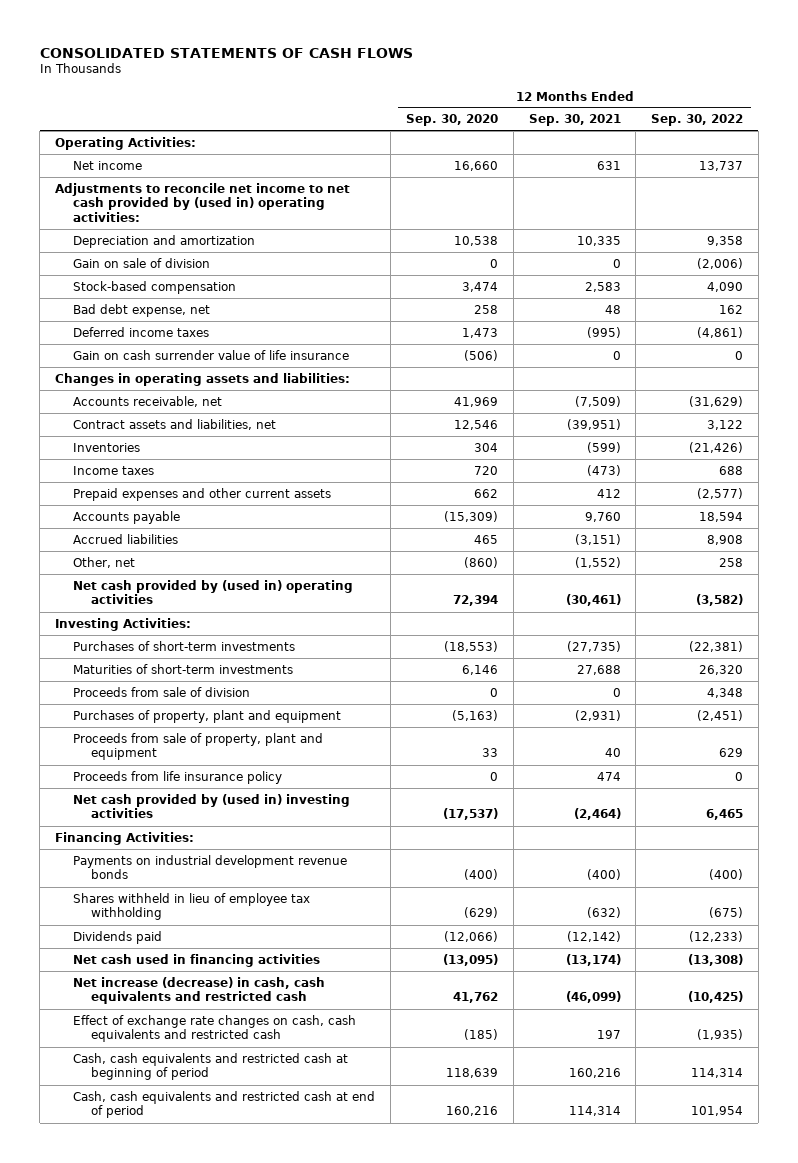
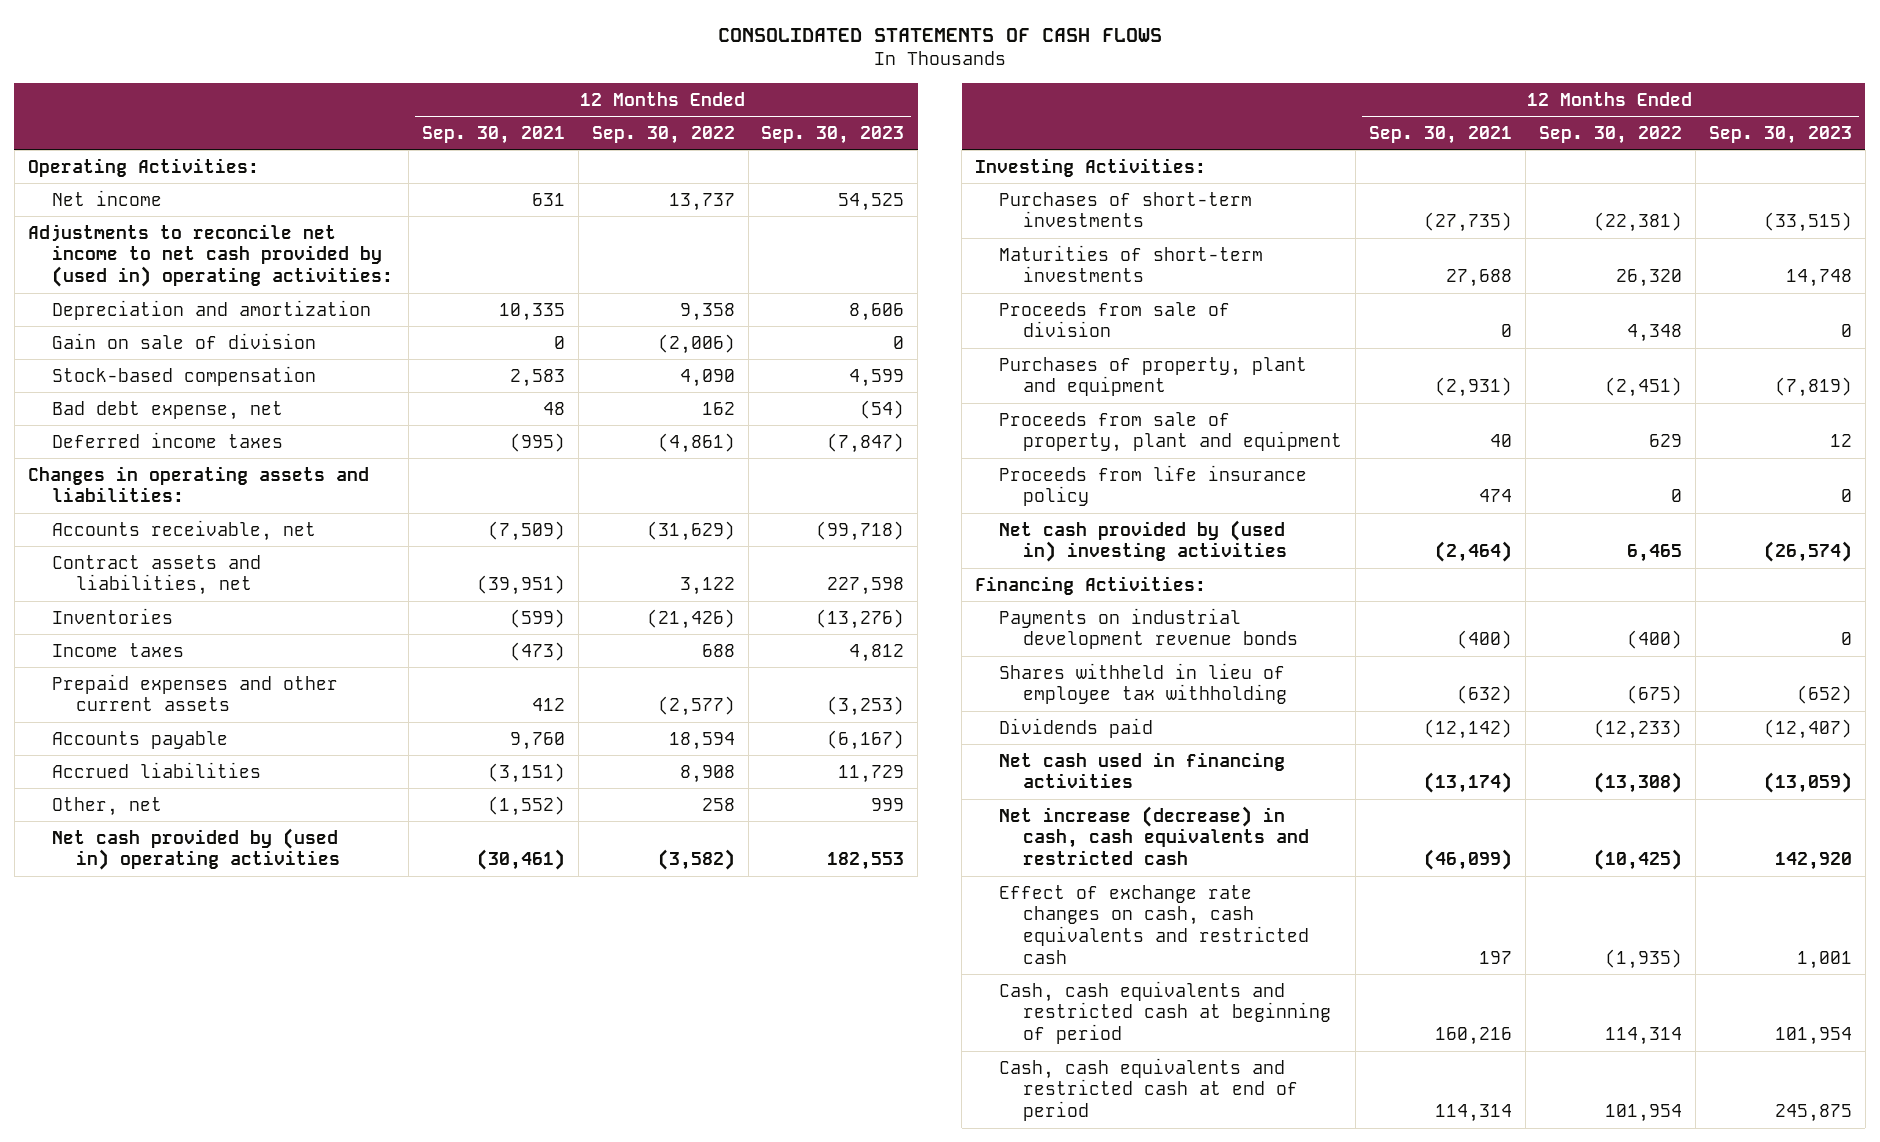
- | 12 Months Ended Sep. 30, 2020 | 12 Months Ended Sep. 30, 2021 | 12 Months Ended Sep. 30, 2022
+ | 12 Months Ended Sep. 30, 2021 | 12 Months Ended Sep. 30, 2022 | 12 Months Ended Sep. 30, 2023
- Gain on cash surrender value of life insurance | (506) | 0 | 0

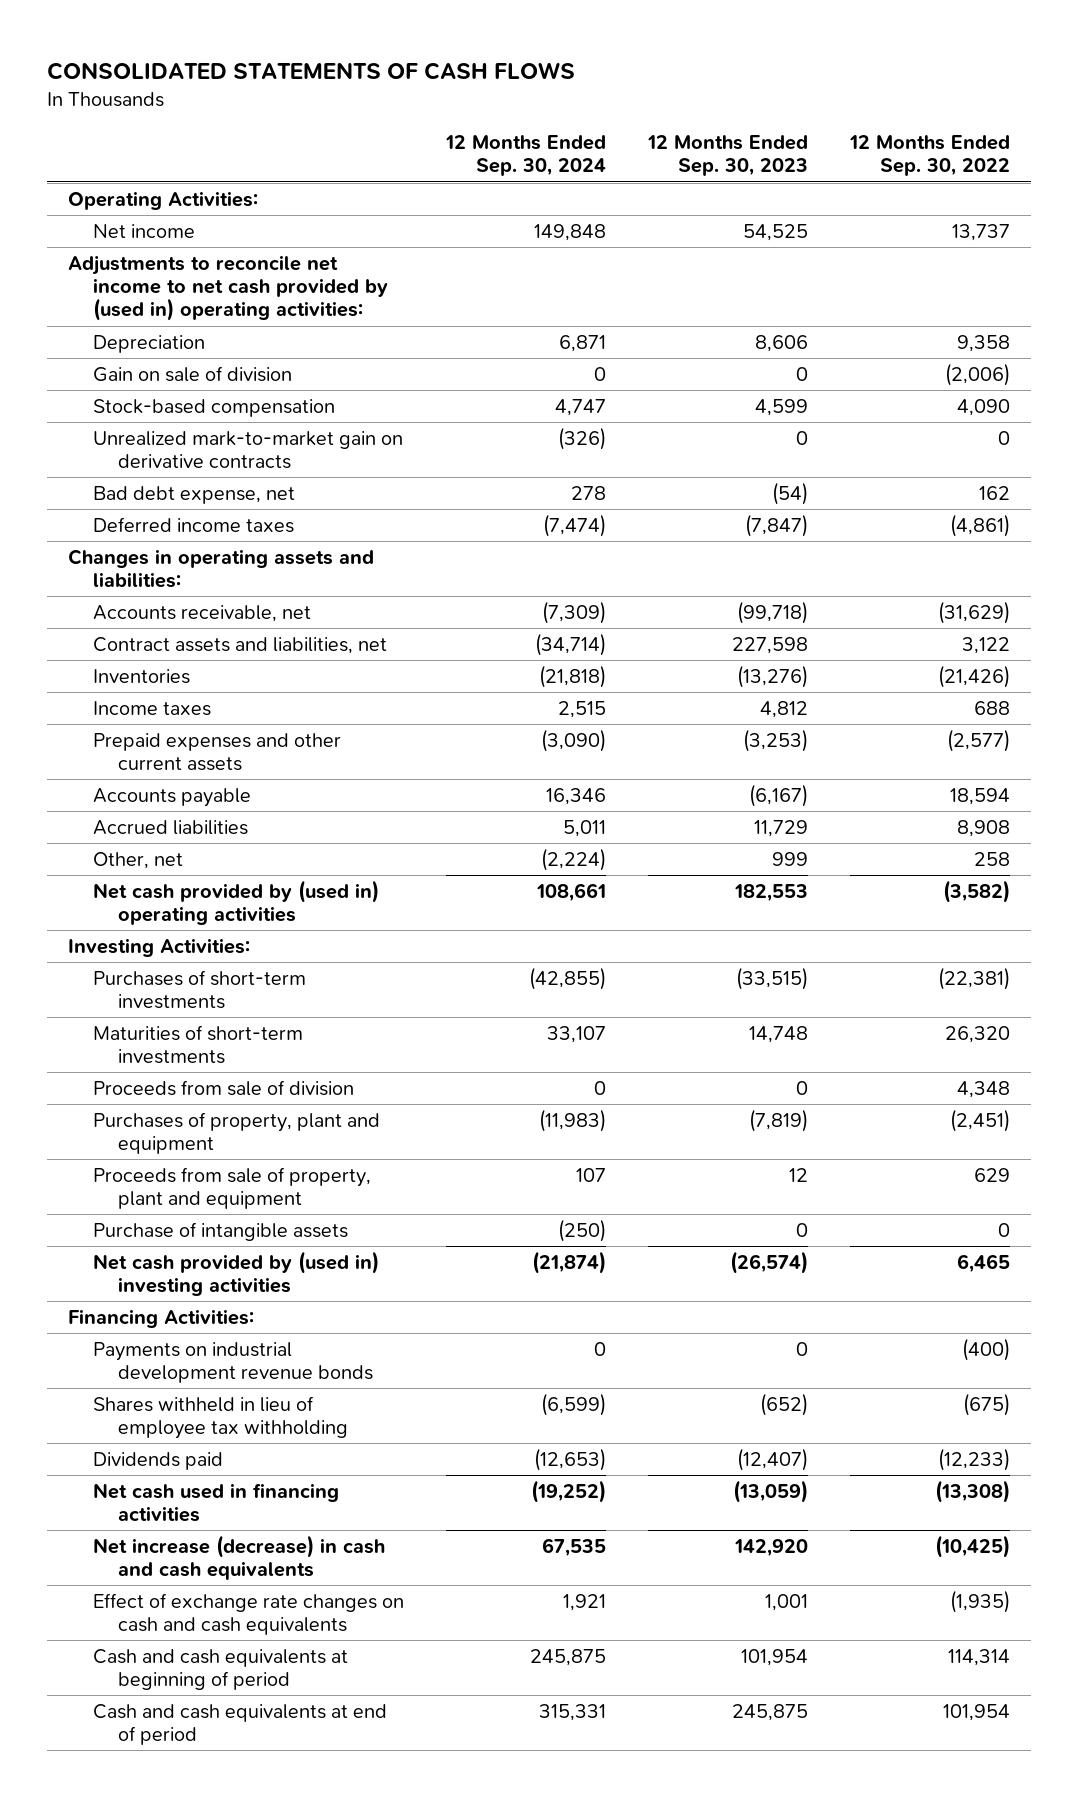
- | 12 Months Ended Sep. 30, 2021 | 12 Months Ended Sep. 30, 2022 | 12 Months Ended Sep. 30, 2023
+ | 12 Months Ended Sep. 30, 2024 | 12 Months Ended Sep. 30, 2023 | 12 Months Ended Sep. 30, 2022
- Depreciation and amortization | 10,335 | 9,358 | 8,606
+ Depreciation | 6,871 | 8,606 | 9,358
+ Unrealized mark-to-market gain on derivative contracts | (326) | 0 | 0
- Proceeds from life insurance policy | 474 | 0 | 0
+ Purchase of intangible assets | (250) | 0 | 0
- Net increase (decrease) in cash, cash equivalents and restricted cash | (46,099) | (10,425) | 142,920
- Effect of exchange rate changes on cash, cash equivalents and restricted cash | 197 | (1,935) | 1,001
- Cash, cash equivalents and restricted cash at beginning of period | 160,216 | 114,314 | 101,954
- Cash, cash equivalents and restricted cash at end of period | 114,314 | 101,954 | 245,875
+ Net increase (decrease) in cash and cash equivalents | 67,535 | 142,920 | (10,425)
+ Effect of exchange rate changes on cash and cash equivalents | 1,921 | 1,001 | (1,935)
+ Cash and cash equivalents at beginning of period | 245,875 | 101,954 | 114,314
+ Cash and cash equivalents at end of period | 315,331 | 245,875 | 101,954

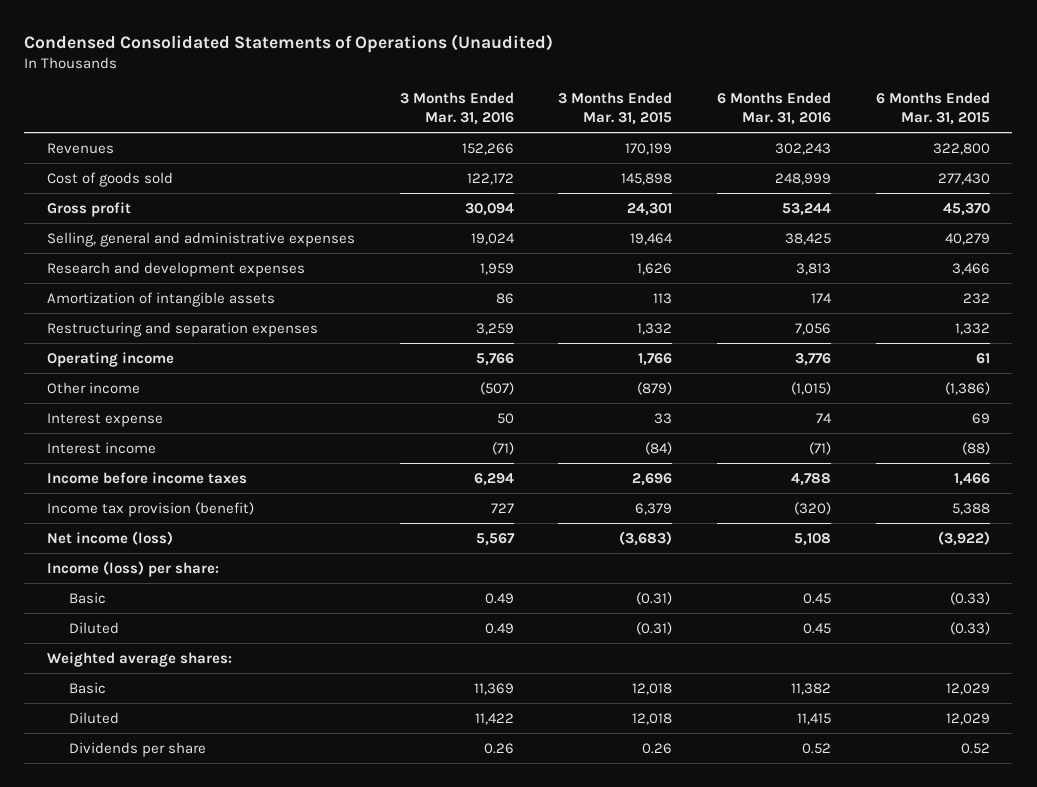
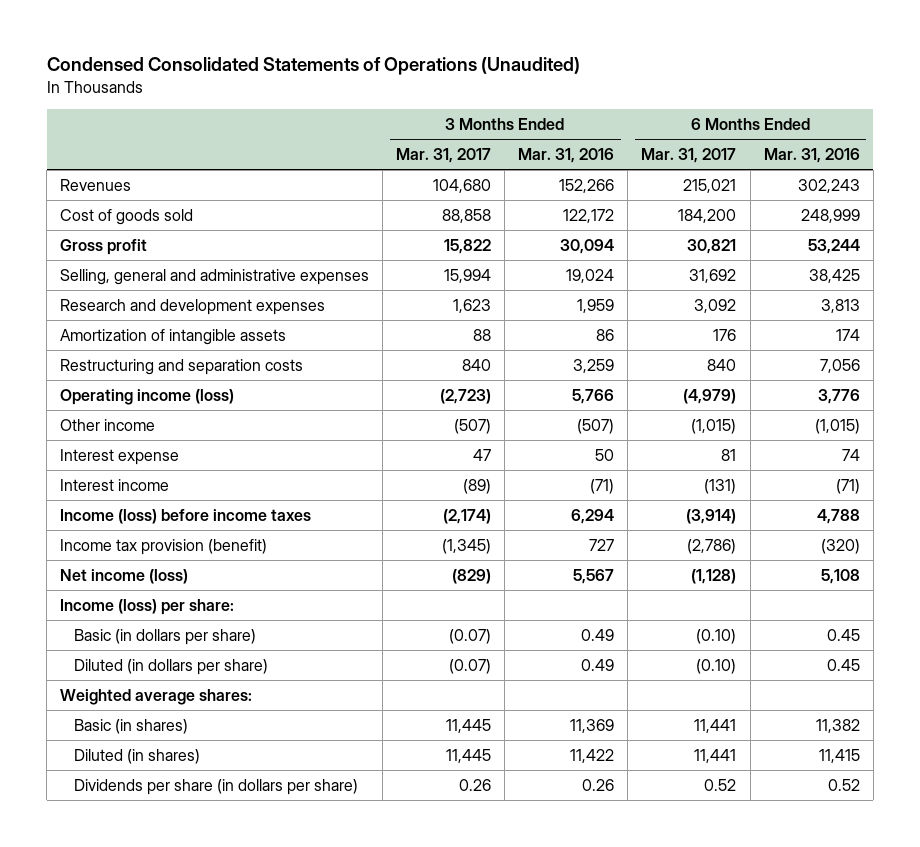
- | 3 Months Ended Mar. 31, 2016 | 3 Months Ended Mar. 31, 2015 | 6 Months Ended Mar. 31, 2016 | 6 Months Ended Mar. 31, 2015
+ | 3 Months Ended Mar. 31, 2017 | 3 Months Ended Mar. 31, 2016 | 6 Months Ended Mar. 31, 2017 | 6 Months Ended Mar. 31, 2016
- Restructuring and separation expenses | 3,259 | 1,332 | 7,056 | 1,332
- Operating income | 5,766 | 1,766 | 3,776 | 61
+ Restructuring and separation costs | 840 | 3,259 | 840 | 7,056
+ Operating income (loss) | (2,723) | 5,766 | (4,979) | 3,776
- Income before income taxes | 6,294 | 2,696 | 4,788 | 1,466
+ Income (loss) before income taxes | (2,174) | 6,294 | (3,914) | 4,788
- Basic | 0.49 | (0.31) | 0.45 | (0.33)
- Diluted | 0.49 | (0.31) | 0.45 | (0.33)
+ Basic (in dollars per share) | (0.07) | 0.49 | (0.10) | 0.45
+ Diluted (in dollars per share) | (0.07) | 0.49 | (0.10) | 0.45
- Basic | 11,369 | 12,018 | 11,382 | 12,029
- Diluted | 11,422 | 12,018 | 11,415 | 12,029
- Dividends per share | 0.26 | 0.26 | 0.52 | 0.52
+ Basic (in shares) | 11,445 | 11,369 | 11,441 | 11,382
+ Diluted (in shares) | 11,445 | 11,422 | 11,441 | 11,415
+ Dividends per share (in dollars per share) | 0.26 | 0.26 | 0.52 | 0.52

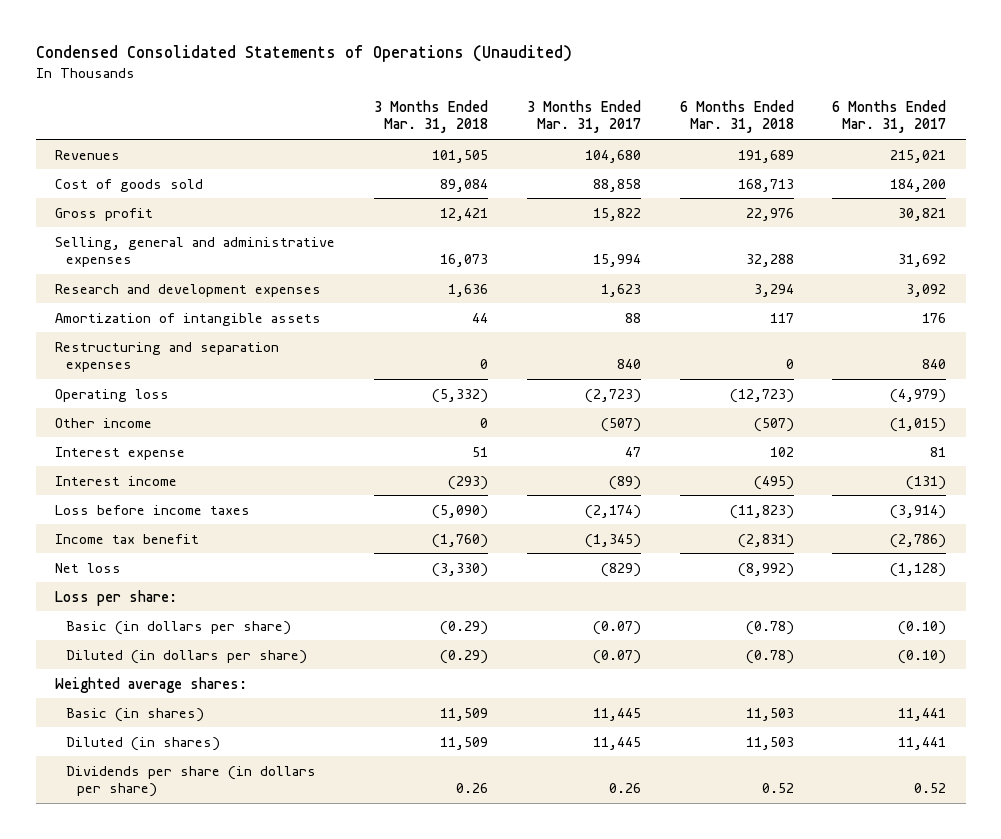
- | 3 Months Ended Mar. 31, 2017 | 3 Months Ended Mar. 31, 2016 | 6 Months Ended Mar. 31, 2017 | 6 Months Ended Mar. 31, 2016
+ | 3 Months Ended Mar. 31, 2018 | 3 Months Ended Mar. 31, 2017 | 6 Months Ended Mar. 31, 2018 | 6 Months Ended Mar. 31, 2017
- Restructuring and separation costs | 840 | 3,259 | 840 | 7,056
- Operating income (loss) | (2,723) | 5,766 | (4,979) | 3,776
+ Restructuring and separation expenses | 0 | 840 | 0 | 840
+ Operating loss | (5,332) | (2,723) | (12,723) | (4,979)
- Income (loss) before income taxes | (2,174) | 6,294 | (3,914) | 4,788
- Income tax provision (benefit) | (1,345) | 727 | (2,786) | (320)
- Net income (loss) | (829) | 5,567 | (1,128) | 5,108
- Income (loss) per share:
+ Loss before income taxes | (5,090) | (2,174) | (11,823) | (3,914)
+ Income tax benefit | (1,760) | (1,345) | (2,831) | (2,786)
+ Net loss | (3,330) | (829) | (8,992) | (1,128)
+ Loss per share:

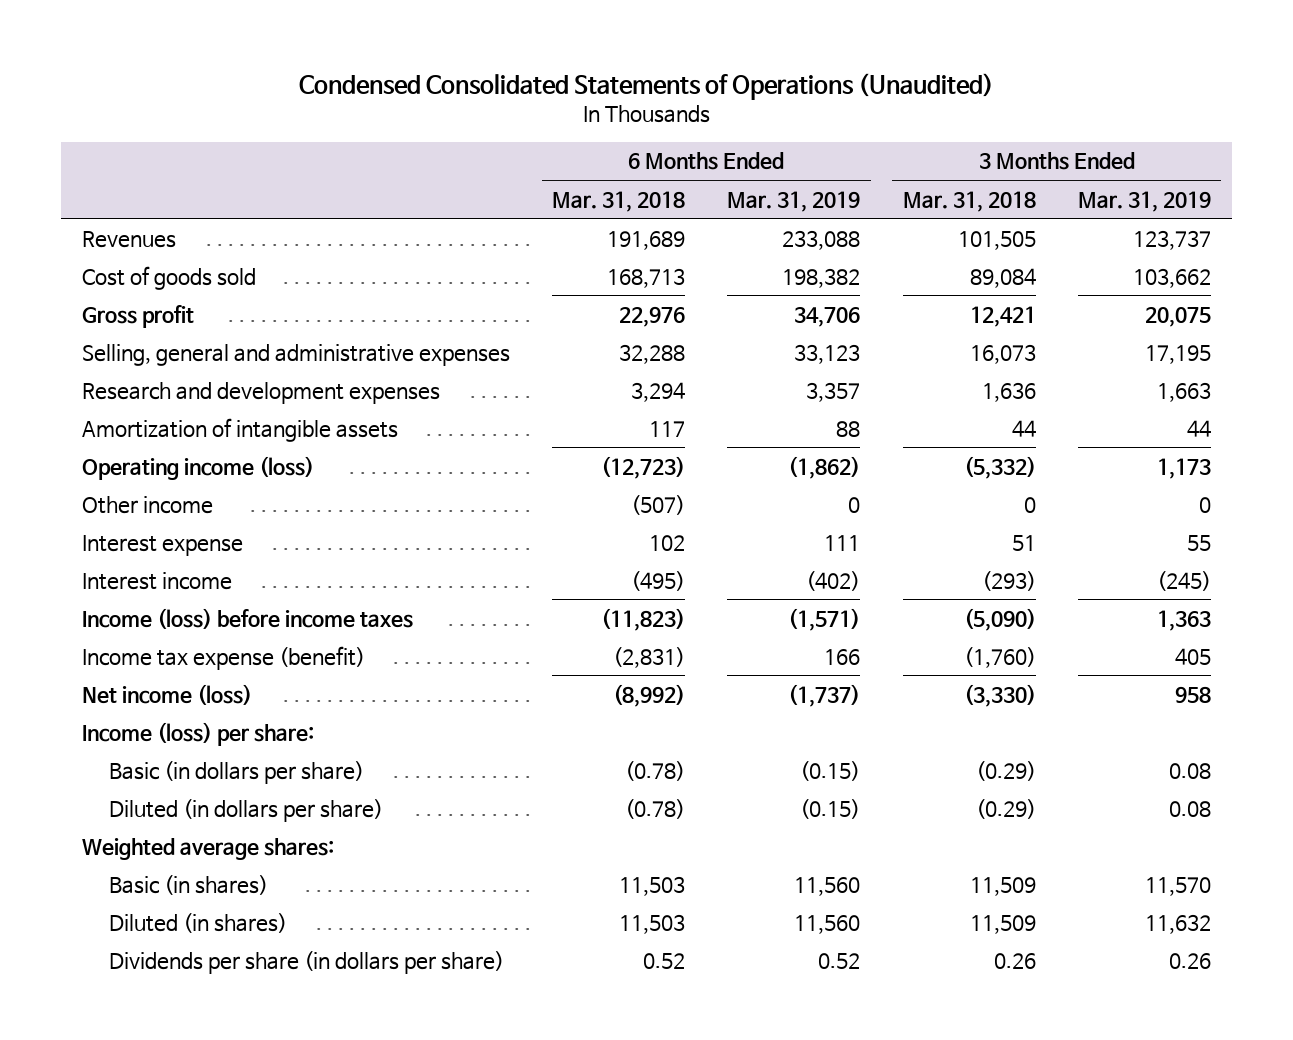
- | 3 Months Ended Mar. 31, 2018 | 3 Months Ended Mar. 31, 2017 | 6 Months Ended Mar. 31, 2018 | 6 Months Ended Mar. 31, 2017
+ | 6 Months Ended Mar. 31, 2018 | 6 Months Ended Mar. 31, 2019 | 3 Months Ended Mar. 31, 2018 | 3 Months Ended Mar. 31, 2019
- Restructuring and separation expenses | 0 | 840 | 0 | 840
- Operating loss | (5,332) | (2,723) | (12,723) | (4,979)
+ Operating income (loss) | (12,723) | (1,862) | (5,332) | 1,173
- Loss before income taxes | (5,090) | (2,174) | (11,823) | (3,914)
- Income tax benefit | (1,760) | (1,345) | (2,831) | (2,786)
- Net loss | (3,330) | (829) | (8,992) | (1,128)
- Loss per share:
+ Income (loss) before income taxes | (11,823) | (1,571) | (5,090) | 1,363
+ Income tax expense (benefit) | (2,831) | 166 | (1,760) | 405
+ Net income (loss) | (8,992) | (1,737) | (3,330) | 958
+ Income (loss) per share:

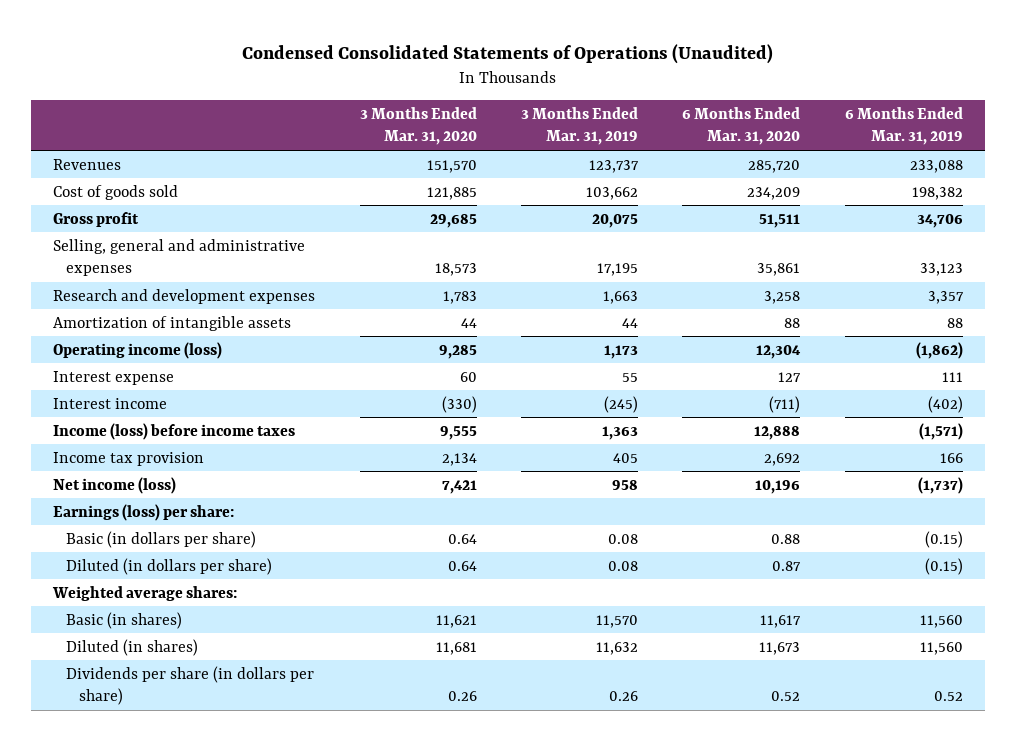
- | 6 Months Ended Mar. 31, 2018 | 6 Months Ended Mar. 31, 2019 | 3 Months Ended Mar. 31, 2018 | 3 Months Ended Mar. 31, 2019
+ | 3 Months Ended Mar. 31, 2020 | 3 Months Ended Mar. 31, 2019 | 6 Months Ended Mar. 31, 2020 | 6 Months Ended Mar. 31, 2019
- Other income | (507) | 0 | 0 | 0
- Income tax expense (benefit) | (2,831) | 166 | (1,760) | 405
+ Income tax provision | 2,134 | 405 | 2,692 | 166
- Income (loss) per share:
+ Earnings (loss) per share:

